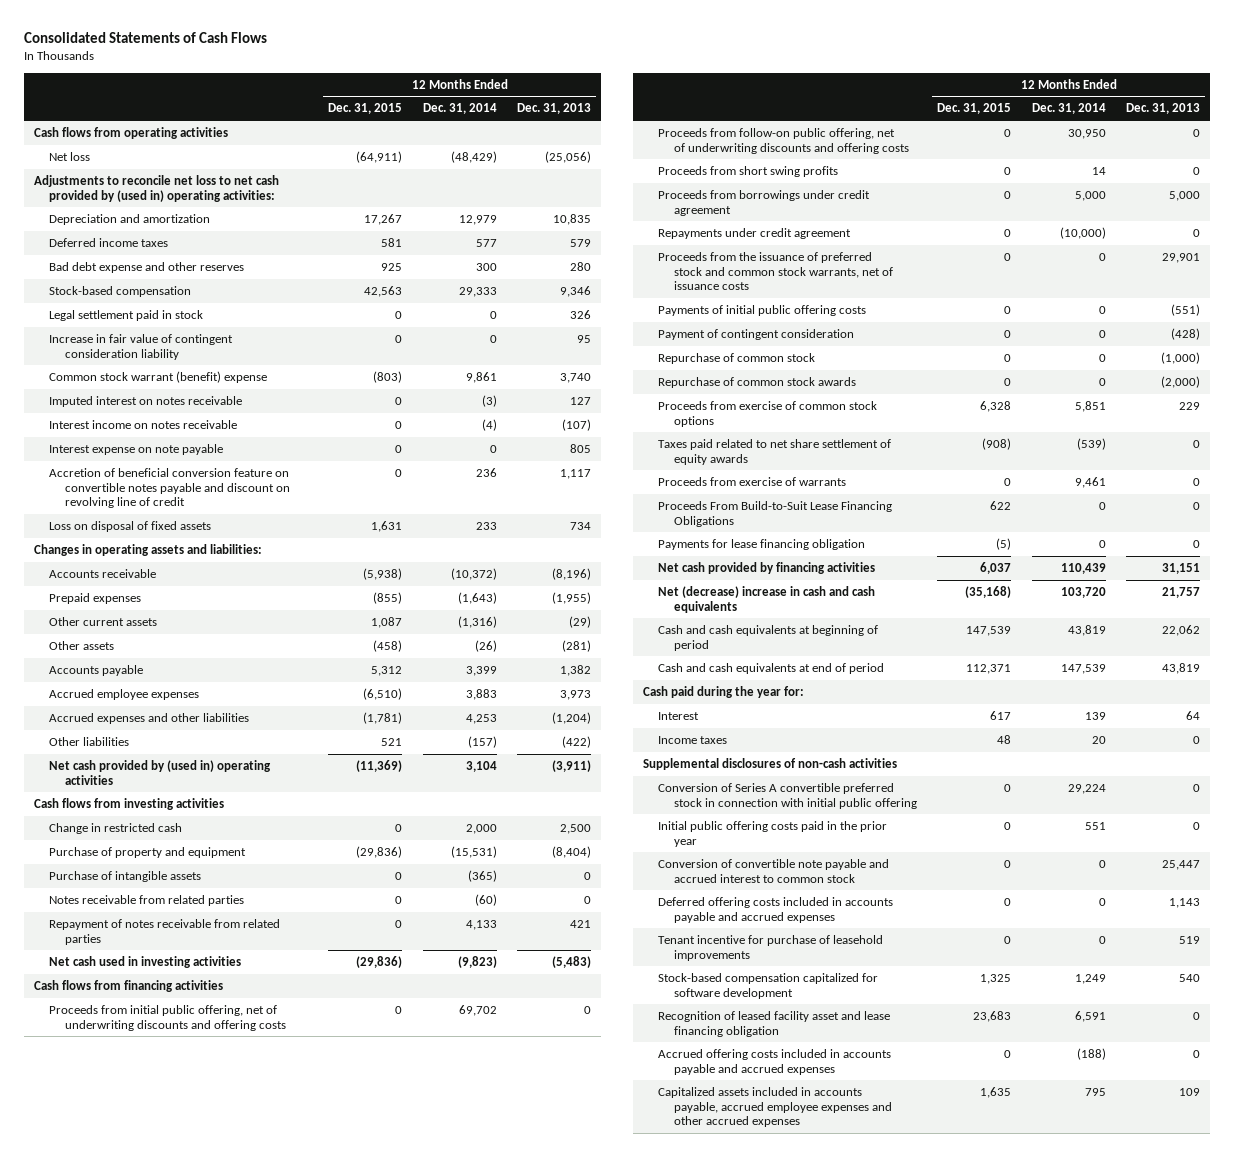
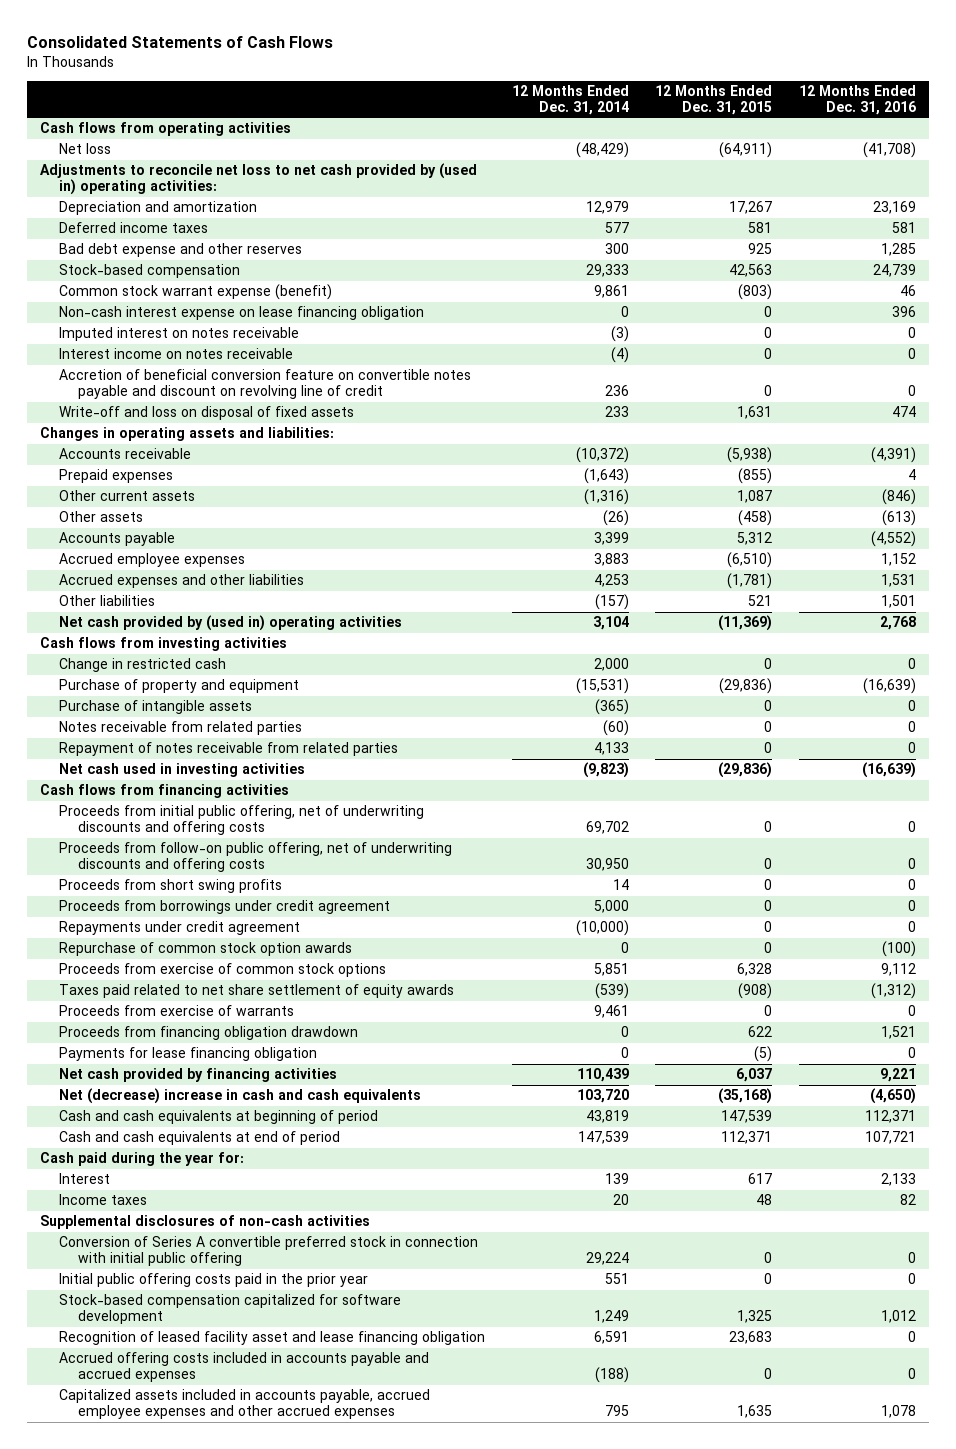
- | 12 Months Ended Dec. 31, 2015 | 12 Months Ended Dec. 31, 2014 | 12 Months Ended Dec. 31, 2013
+ | 12 Months Ended Dec. 31, 2014 | 12 Months Ended Dec. 31, 2015 | 12 Months Ended Dec. 31, 2016
- Legal settlement paid in stock | 0 | 0 | 326
- Increase in fair value of contingent consideration liability | 0 | 0 | 95
- Common stock warrant (benefit) expense | (803) | 9,861 | 3,740
+ Common stock warrant expense (benefit) | 9,861 | (803) | 46
+ Non-cash interest expense on lease financing obligation | 0 | 0 | 396
- Interest expense on note payable | 0 | 0 | 805
- Loss on disposal of fixed assets | 1,631 | 233 | 734
+ Write-off and loss on disposal of fixed assets | 233 | 1,631 | 474
- Proceeds from the issuance of preferred stock and common stock warrants, net of issuance costs | 0 | 0 | 29,901
- Payments of initial public offering costs | 0 | 0 | (551)
- Payment of contingent consideration | 0 | 0 | (428)
- Repurchase of common stock | 0 | 0 | (1,000)
- Repurchase of common stock awards | 0 | 0 | (2,000)
+ Repurchase of common stock option awards | 0 | 0 | (100)
- Proceeds From Build-to-Suit Lease Financing Obligations | 622 | 0 | 0
+ Proceeds from financing obligation drawdown | 0 | 622 | 1,521
- Conversion of convertible note payable and accrued interest to common stock | 0 | 0 | 25,447
- Deferred offering costs included in accounts payable and accrued expenses | 0 | 0 | 1,143
- Tenant incentive for purchase of leasehold improvements | 0 | 0 | 519

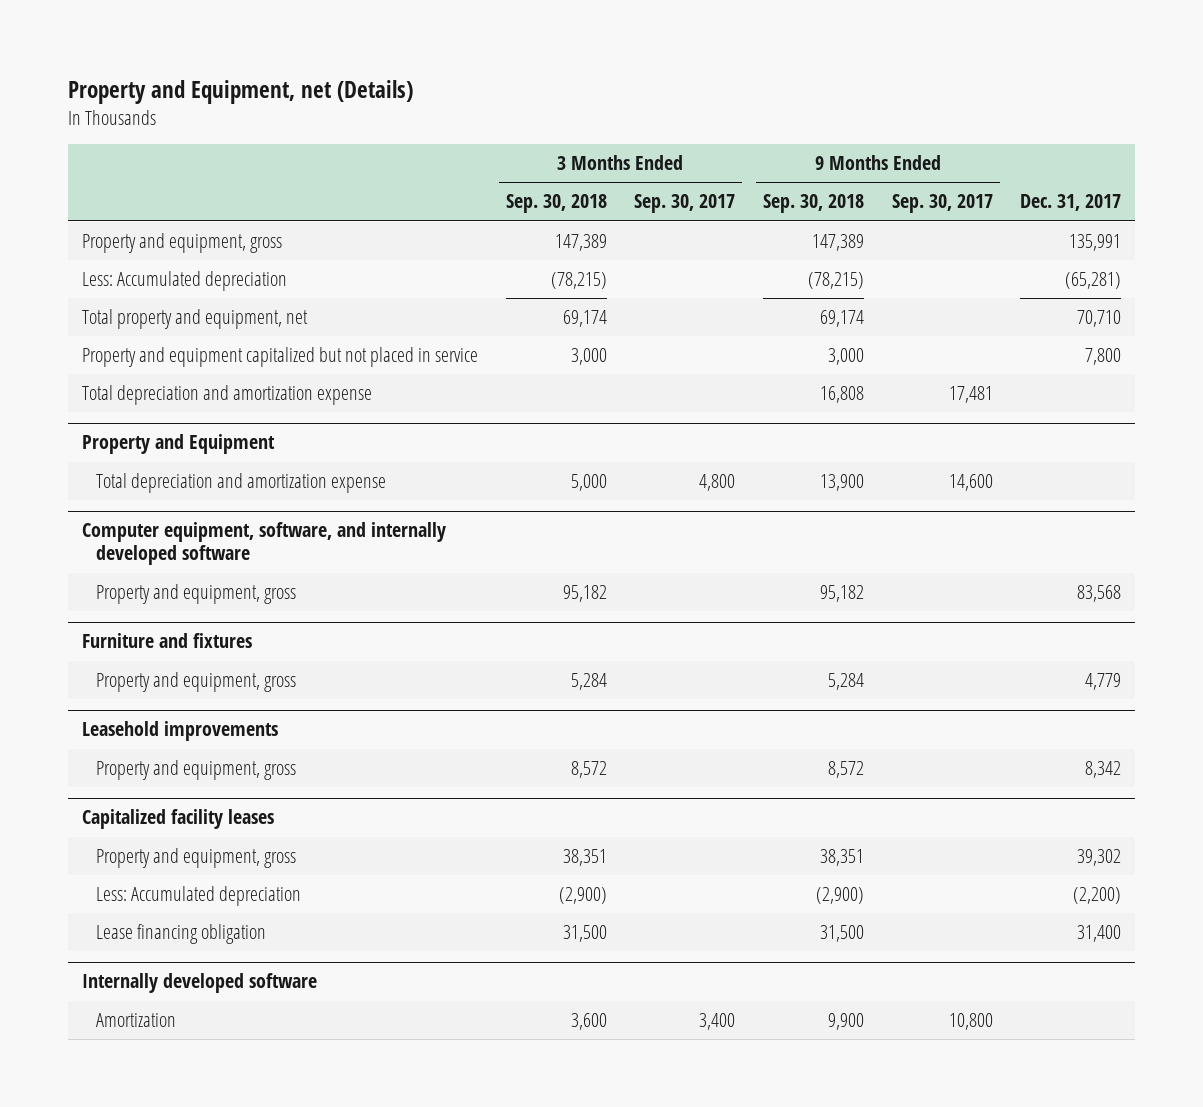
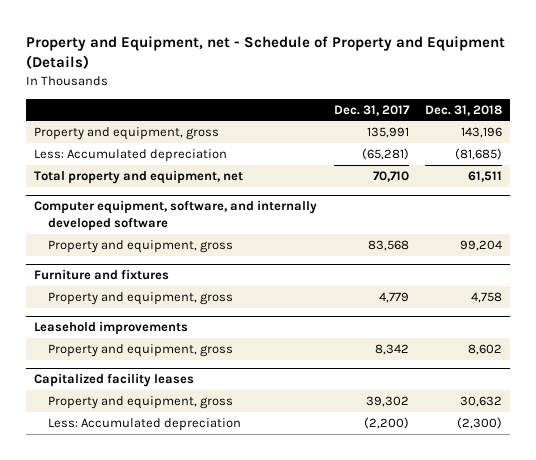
- Property and Equipment, net (Details)
+ Property and Equipment, net - Schedule of Property and Equipment (Details)
- | 3 Months Ended Sep. 30, 2018 | 3 Months Ended Sep. 30, 2017 | 9 Months Ended Sep. 30, 2018 | 9 Months Ended Sep. 30, 2017 | Dec. 31, 2017
+ | Dec. 31, 2017 | Dec. 31, 2018
- Property and equipment capitalized but not placed in service | 3,000 | | 3,000 | | 7,800
- Total depreciation and amortization expense | | | 16,808 | 17,481 |
- Property and Equipment
- Total depreciation and amortization expense | 5,000 | 4,800 | 13,900 | 14,600 |
@ Capitalized facility leases
- Lease financing obligation | 31,500 | | 31,500 | | 31,400
- Internally developed software
- Amortization | 3,600 | 3,400 | 9,900 | 10,800 |

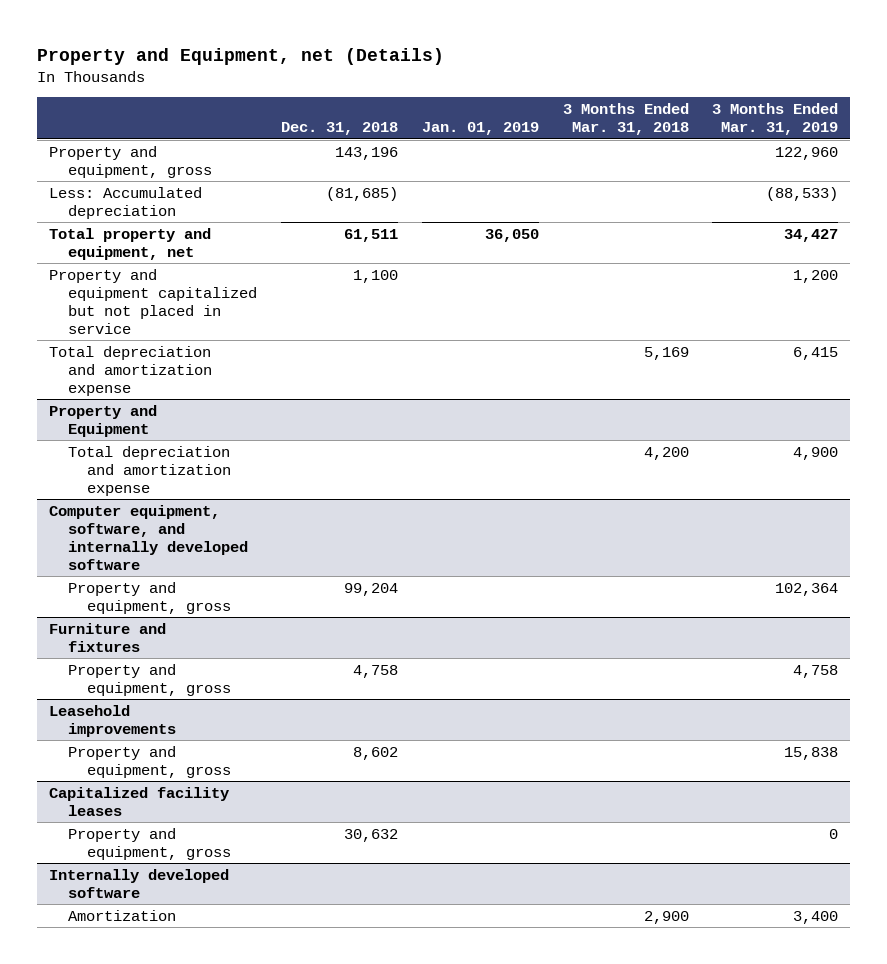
- Property and Equipment, net - Schedule of Property and Equipment (Details)
+ Property and Equipment, net (Details)
- | Dec. 31, 2017 | Dec. 31, 2018
+ | Dec. 31, 2018 | Jan. 01, 2019 | 3 Months Ended Mar. 31, 2018 | 3 Months Ended Mar. 31, 2019
+ Property and equipment capitalized but not placed in service | 1,100 | | | 1,200
+ Total depreciation and amortization expense | | | 5,169 | 6,415
+ Property and Equipment
+ Total depreciation and amortization expense | | | 4,200 | 4,900
@ Capitalized facility leases
- Less: Accumulated depreciation | (2,200) | (2,300)
+ Internally developed software
+ Amortization | | | 2,900 | 3,400

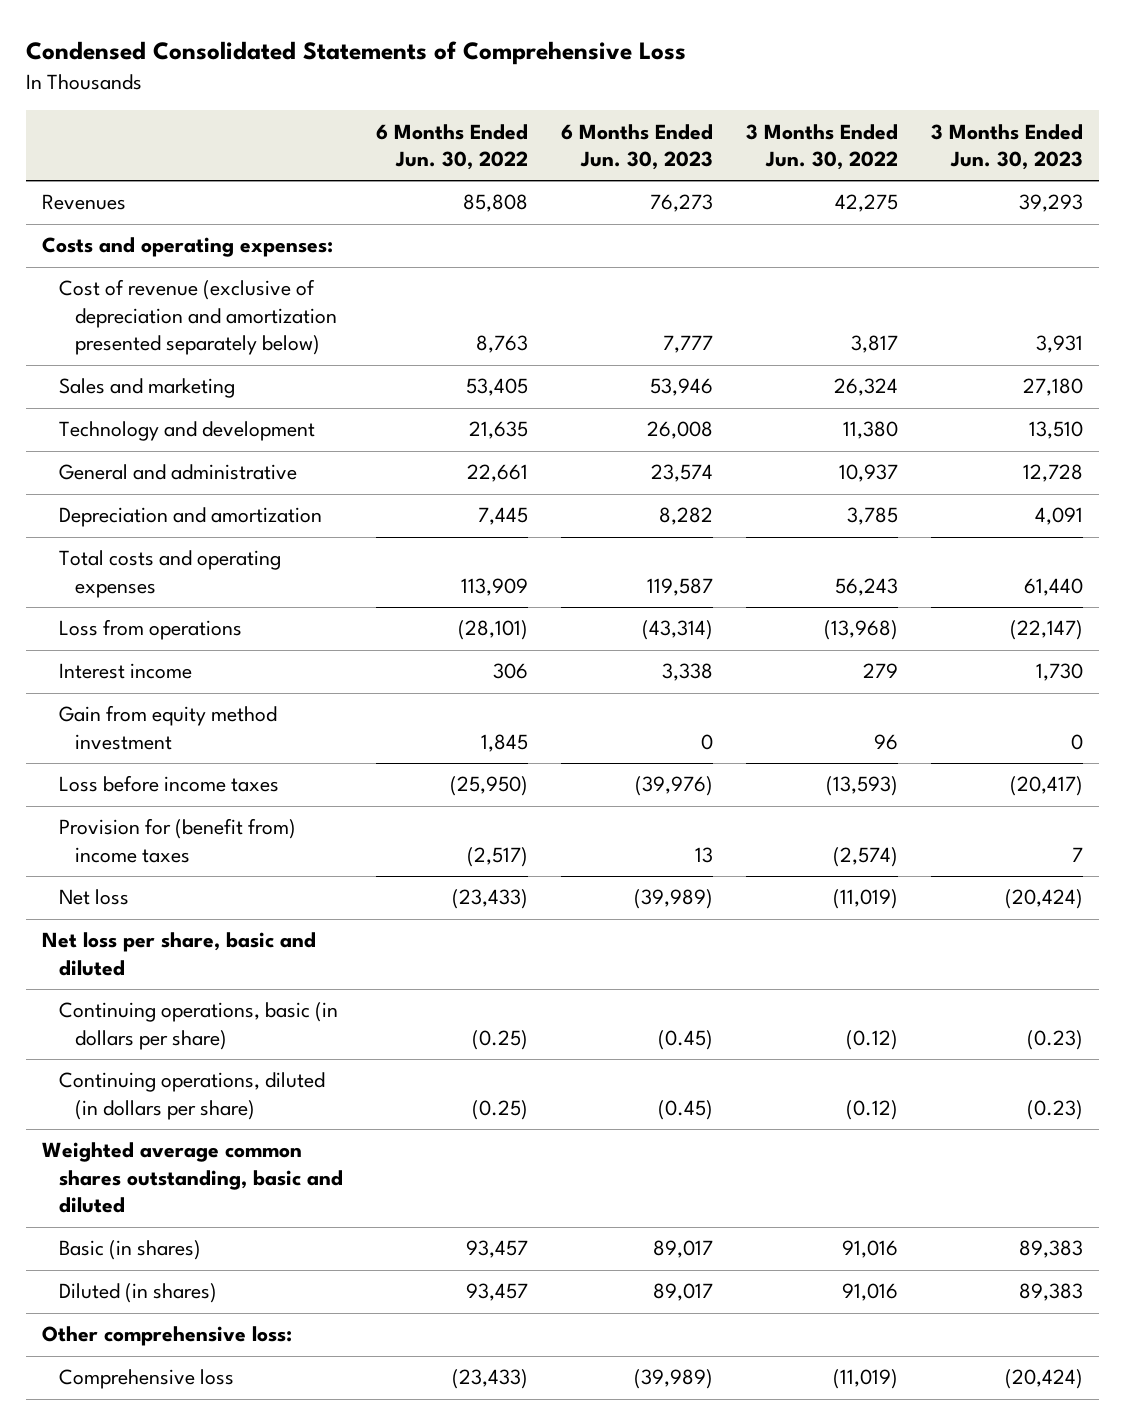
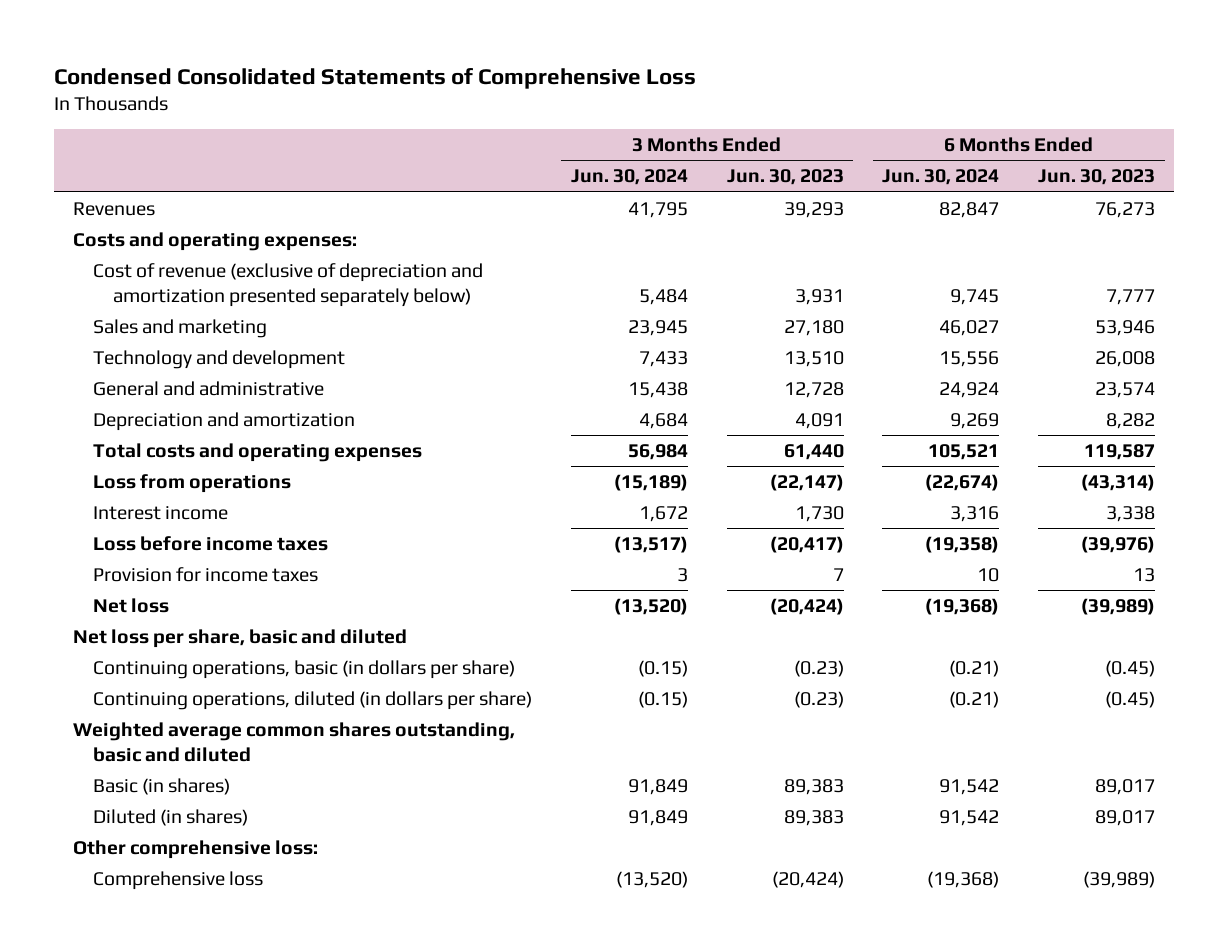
- | 6 Months Ended Jun. 30, 2022 | 6 Months Ended Jun. 30, 2023 | 3 Months Ended Jun. 30, 2022 | 3 Months Ended Jun. 30, 2023
+ | 3 Months Ended Jun. 30, 2024 | 3 Months Ended Jun. 30, 2023 | 6 Months Ended Jun. 30, 2024 | 6 Months Ended Jun. 30, 2023
- Gain from equity method investment | 1,845 | 0 | 96 | 0
- Provision for (benefit from) income taxes | (2,517) | 13 | (2,574) | 7
+ Provision for income taxes | 3 | 7 | 10 | 13

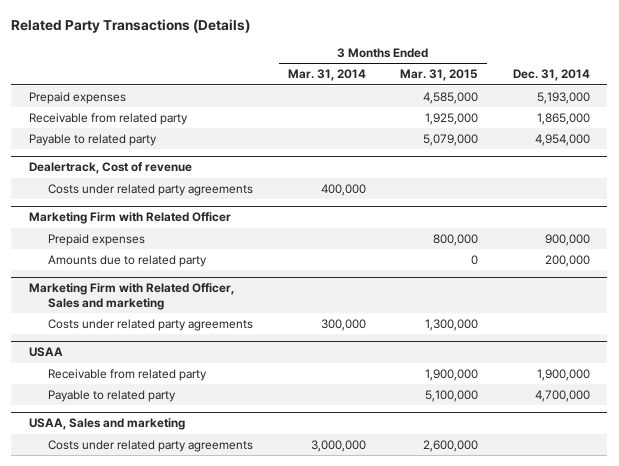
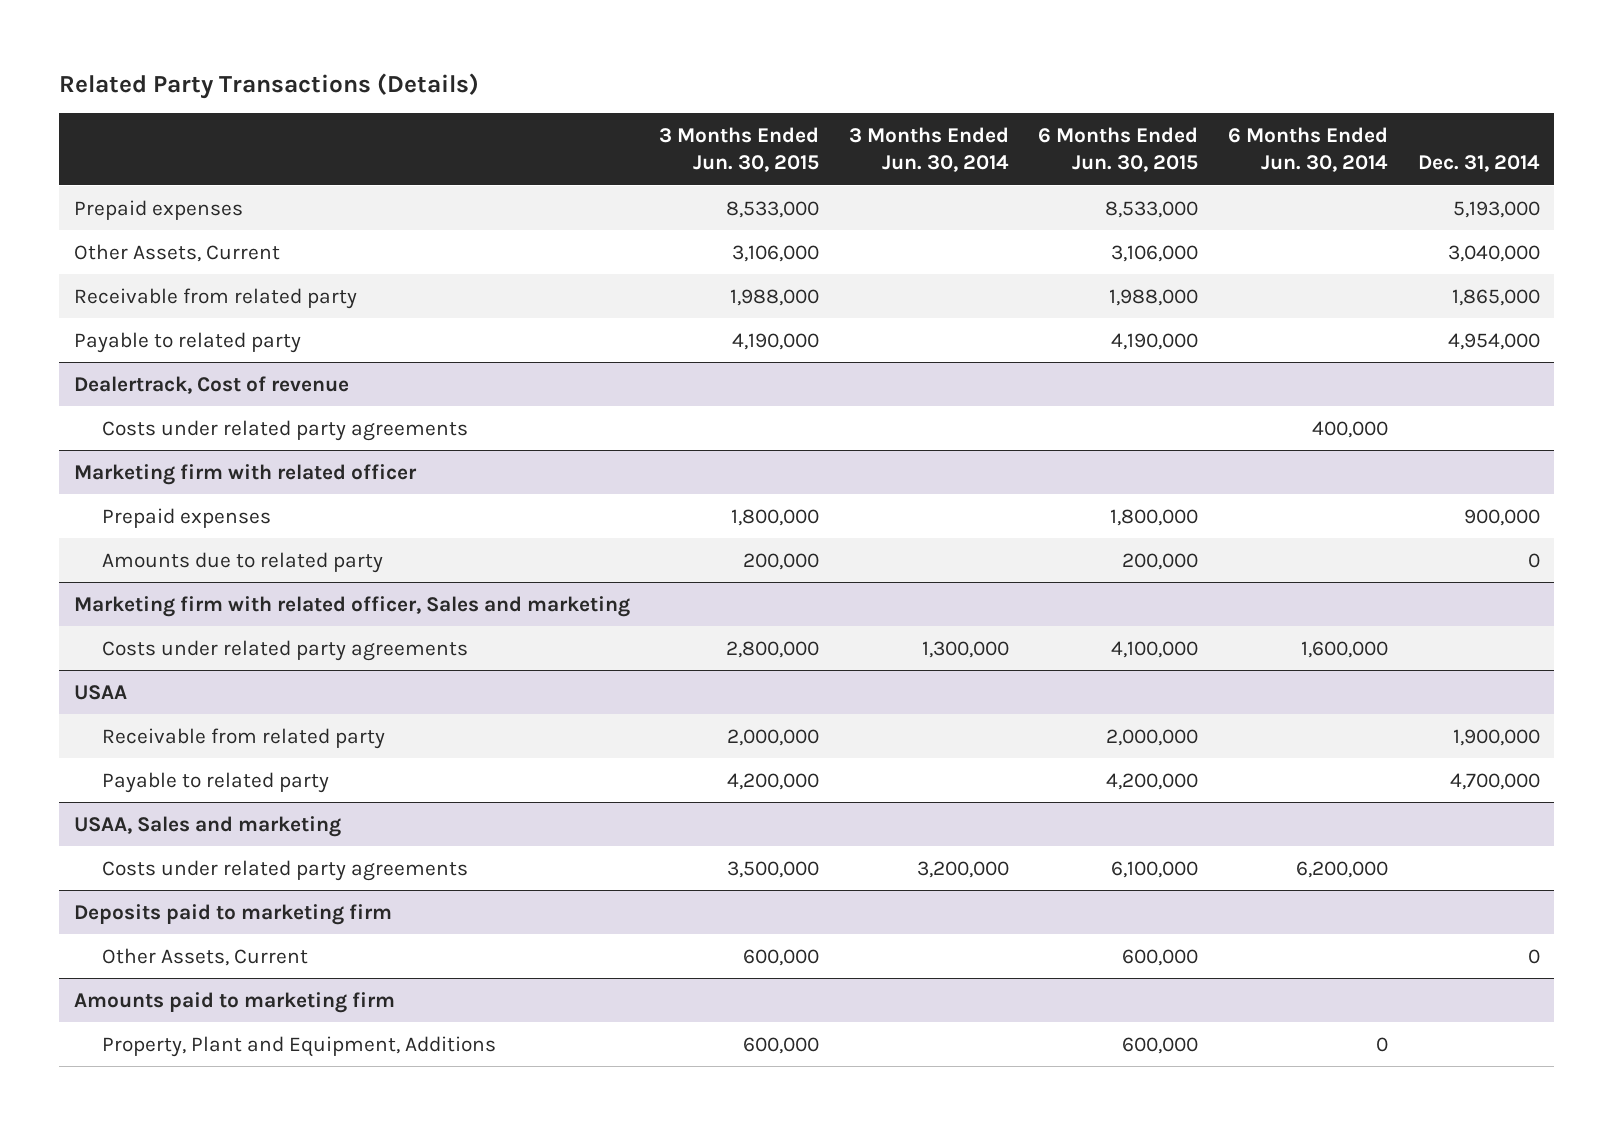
- | 3 Months Ended Mar. 31, 2014 | 3 Months Ended Mar. 31, 2015 | Dec. 31, 2014
+ | 3 Months Ended Jun. 30, 2015 | 3 Months Ended Jun. 30, 2014 | 6 Months Ended Jun. 30, 2015 | 6 Months Ended Jun. 30, 2014 | Dec. 31, 2014
+ Other Assets, Current | 3,106,000 | | 3,106,000 | | 3,040,000
- Marketing Firm with Related Officer
+ Marketing firm with related officer
- Amounts due to related party | | 0 | 200,000
- Marketing Firm with Related Officer, Sales and marketing
+ Amounts due to related party | 200,000 | | 200,000 | | 0
+ Marketing firm with related officer, Sales and marketing
+ Deposits paid to marketing firm
+ Other Assets, Current | 600,000 | | 600,000 | | 0
+ Amounts paid to marketing firm
+ Property, Plant and Equipment, Additions | 600,000 | | 600,000 | 0 |

